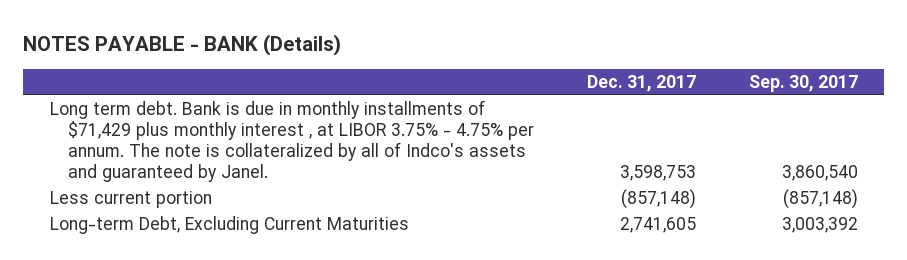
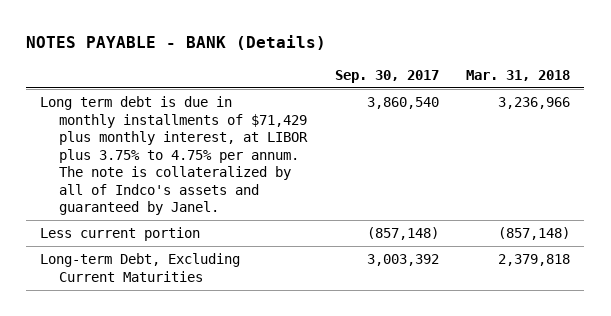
- | Dec. 31, 2017 | Sep. 30, 2017
+ | Sep. 30, 2017 | Mar. 31, 2018
- Long term debt. Bank is due in monthly installments of $71,429 plus monthly interest , at LIBOR 3.75% - 4.75% per annum. The note is collateralized by all of Indco's assets and guaranteed by Janel. | 3,598,753 | 3,860,540
+ Long term debt is due in monthly installments of $71,429 plus monthly interest, at LIBOR plus 3.75% to 4.75% per annum. The note is collateralized by all of Indco's assets and guaranteed by Janel. | 3,860,540 | 3,236,966

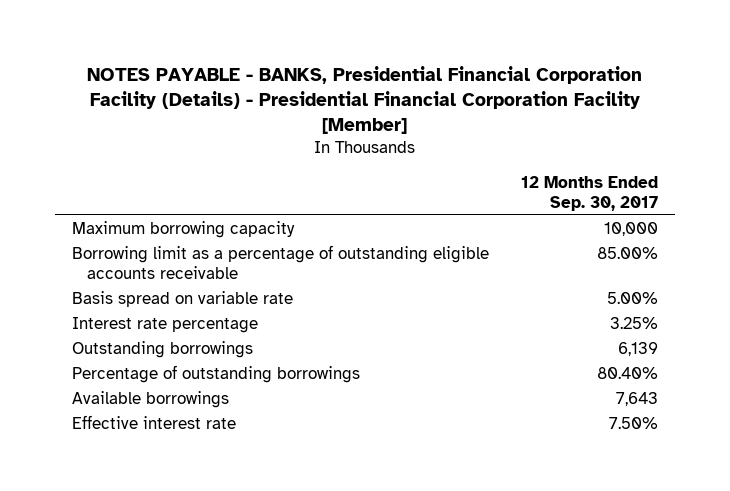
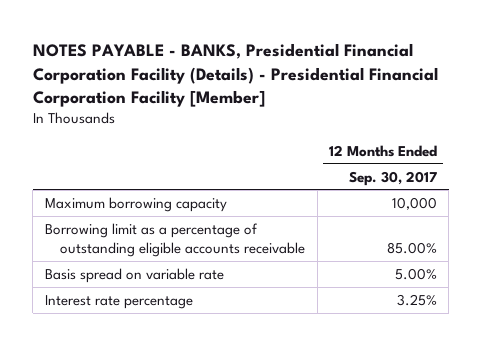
- Outstanding borrowings | 6,139
- Percentage of outstanding borrowings | 80.40%
- Available borrowings | 7,643
- Effective interest rate | 7.50%

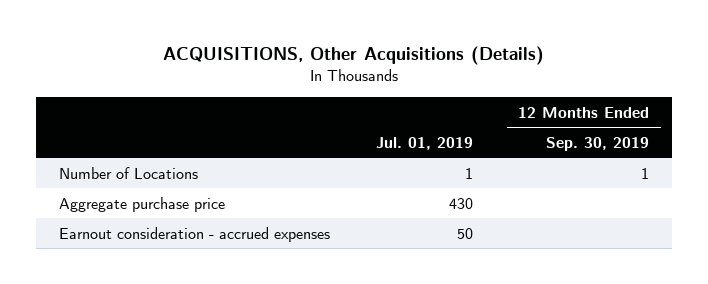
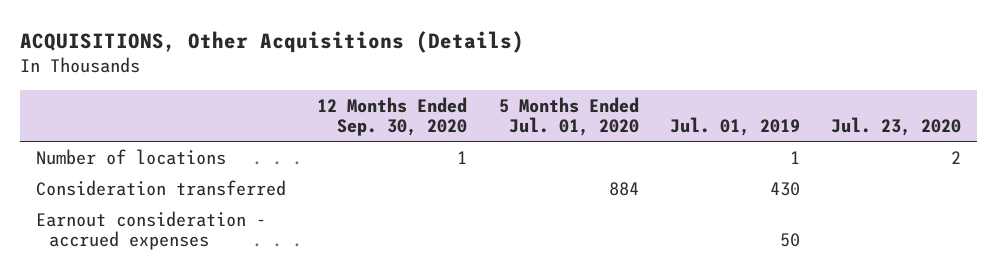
- | Jul. 01, 2019 | 12 Months Ended Sep. 30, 2019
+ | 12 Months Ended Sep. 30, 2020 | 5 Months Ended Jul. 01, 2020 | Jul. 01, 2019 | Jul. 23, 2020
- Number of Locations | 1 | 1
- Aggregate purchase price | 430 |
+ Number of locations | 1 | | 1 | 2
+ Consideration transferred | | 884 | 430 |

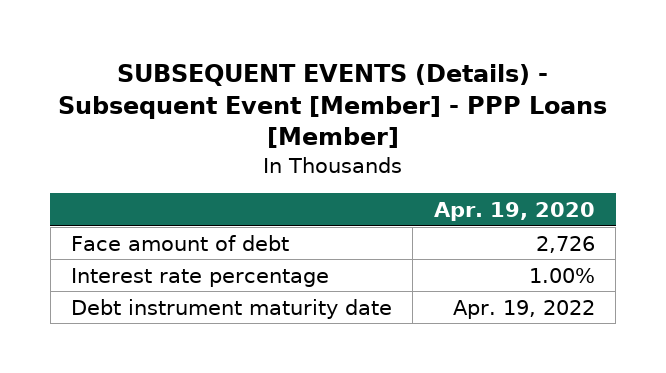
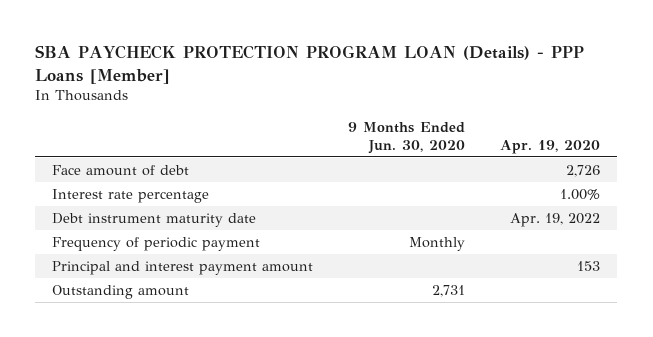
- SUBSEQUENT EVENTS (Details) - Subsequent Event [Member] - PPP Loans [Member]
+ SBA PAYCHECK PROTECTION PROGRAM LOAN (Details) - PPP Loans [Member]
- | Apr. 19, 2020
+ | 9 Months Ended Jun. 30, 2020 | Apr. 19, 2020
+ Frequency of periodic payment | Monthly |
+ Principal and interest payment amount | | 153
+ Outstanding amount | 2,731 |

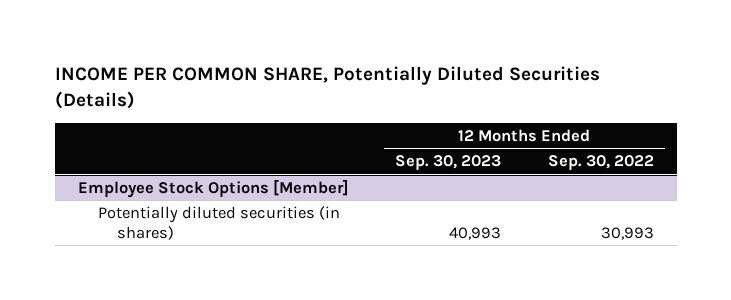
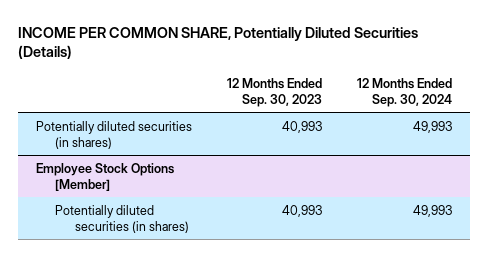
- | 12 Months Ended Sep. 30, 2023 | 12 Months Ended Sep. 30, 2022
+ | 12 Months Ended Sep. 30, 2023 | 12 Months Ended Sep. 30, 2024
+ Potentially diluted securities (in shares) | 40,993 | 49,993

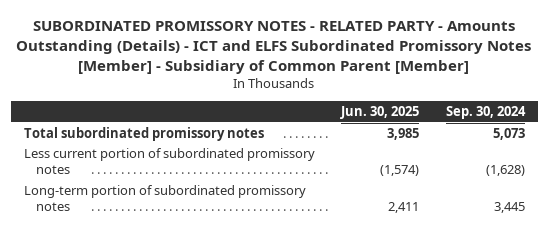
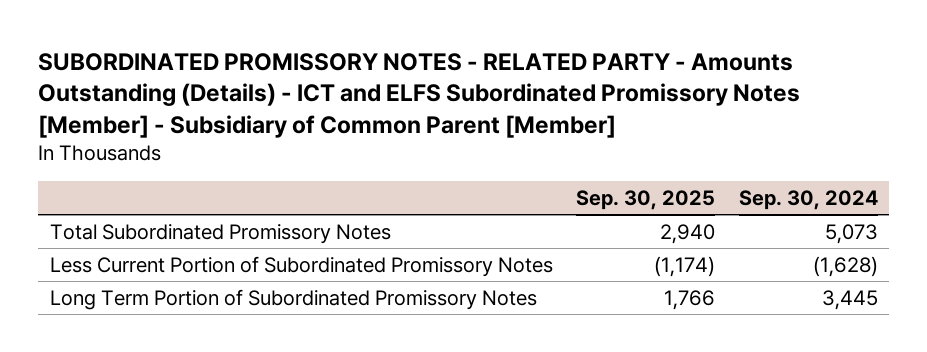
- | Jun. 30, 2025 | Sep. 30, 2024
+ | Sep. 30, 2025 | Sep. 30, 2024
- Total subordinated promissory notes | 3,985 | 5,073
- Less current portion of subordinated promissory notes | (1,574) | (1,628)
- Long-term portion of subordinated promissory notes | 2,411 | 3,445
+ Total Subordinated Promissory Notes | 2,940 | 5,073
+ Less Current Portion of Subordinated Promissory Notes | (1,174) | (1,628)
+ Long Term Portion of Subordinated Promissory Notes | 1,766 | 3,445

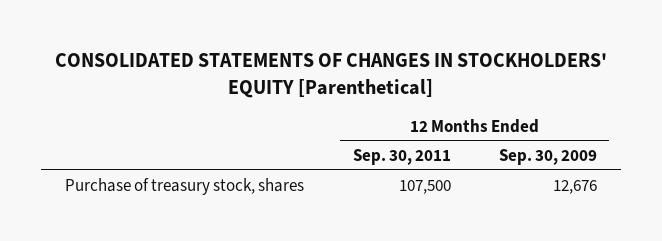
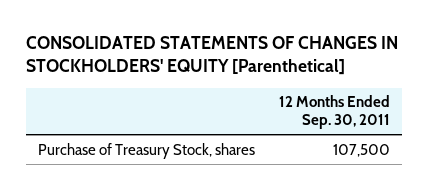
- | 12 Months Ended Sep. 30, 2011 | 12 Months Ended Sep. 30, 2009
+ | 12 Months Ended Sep. 30, 2011
- Purchase of treasury stock, shares | 107,500 | 12,676
+ Purchase of Treasury Stock, shares | 107,500

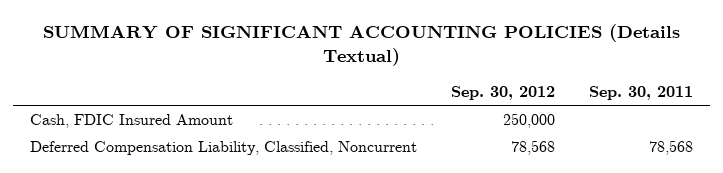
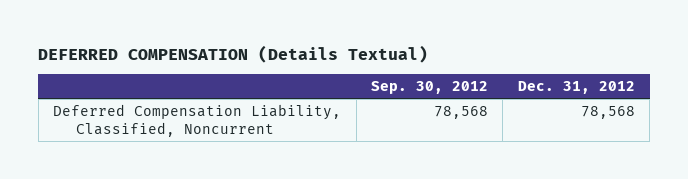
- SUMMARY OF SIGNIFICANT ACCOUNTING POLICIES (Details Textual)
+ DEFERRED COMPENSATION (Details Textual)
- | Sep. 30, 2012 | Sep. 30, 2011
+ | Sep. 30, 2012 | Dec. 31, 2012
- Cash, FDIC Insured Amount | 250,000 |

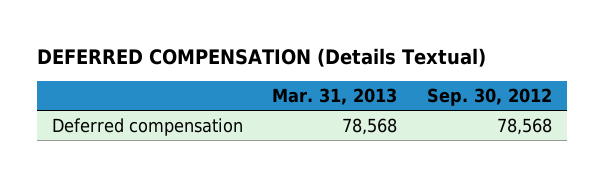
- | Sep. 30, 2012 | Dec. 31, 2012
+ | Mar. 31, 2013 | Sep. 30, 2012
- Deferred Compensation Liability, Classified, Noncurrent | 78,568 | 78,568
+ Deferred compensation | 78,568 | 78,568

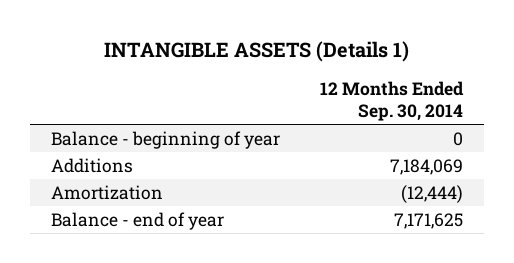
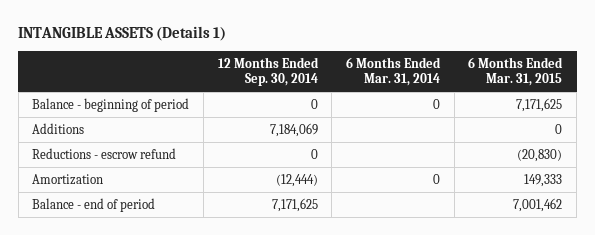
- | 12 Months Ended Sep. 30, 2014
+ | 12 Months Ended Sep. 30, 2014 | 6 Months Ended Mar. 31, 2014 | 6 Months Ended Mar. 31, 2015
- Balance - beginning of year | 0
+ Balance - beginning of period | 0 | 0 | 7,171,625
+ Reductions - escrow refund | 0 | | (20,830)
- Balance - end of year | 7,171,625
+ Balance - end of period | 7,171,625 | | 7,001,462

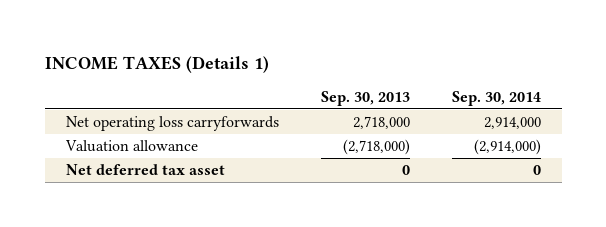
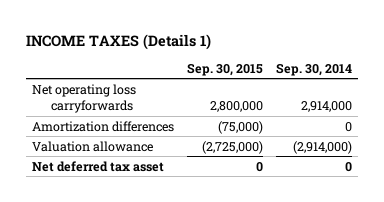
- | Sep. 30, 2013 | Sep. 30, 2014
+ | Sep. 30, 2015 | Sep. 30, 2014
+ Amortization differences | (75,000) | 0

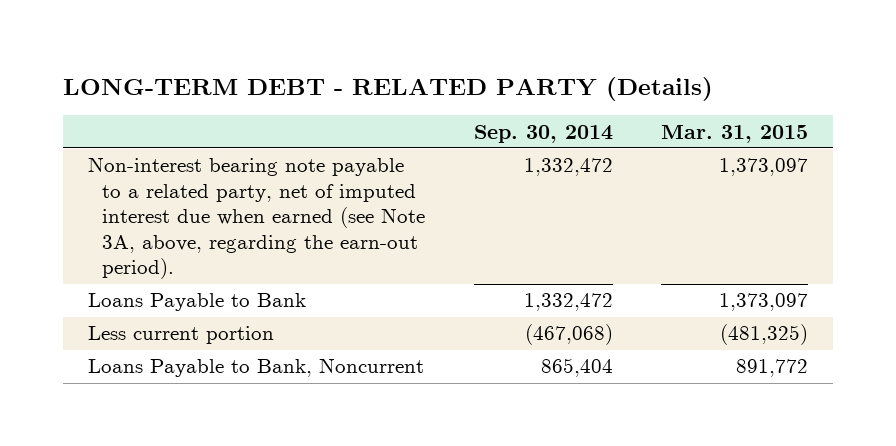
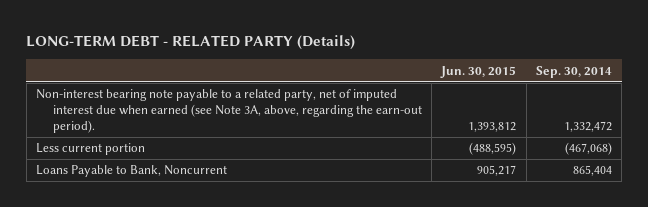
- | Sep. 30, 2014 | Mar. 31, 2015
+ | Jun. 30, 2015 | Sep. 30, 2014
- Loans Payable to Bank | 1,332,472 | 1,373,097

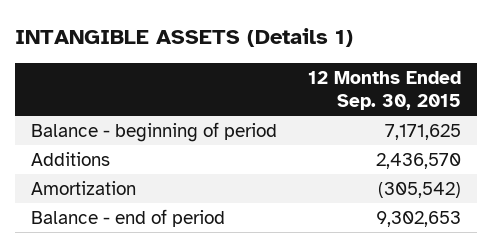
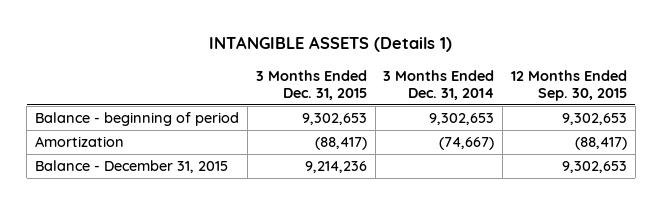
- | 12 Months Ended Sep. 30, 2015
+ | 3 Months Ended Dec. 31, 2015 | 3 Months Ended Dec. 31, 2014 | 12 Months Ended Sep. 30, 2015
- Balance - beginning of period | 7,171,625
- Additions | 2,436,570
- Amortization | (305,542)
- Balance - end of period | 9,302,653
+ Balance - beginning of period | 9,302,653 | 9,302,653 | 9,302,653
+ Amortization | (88,417) | (74,667) | (88,417)
+ Balance - December 31, 2015 | 9,214,236 | | 9,302,653

